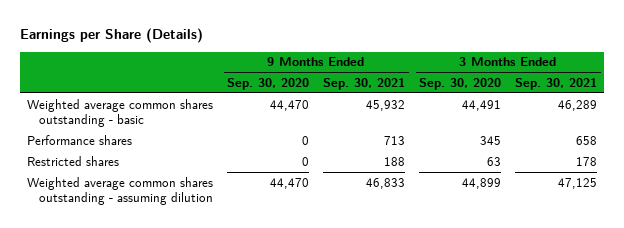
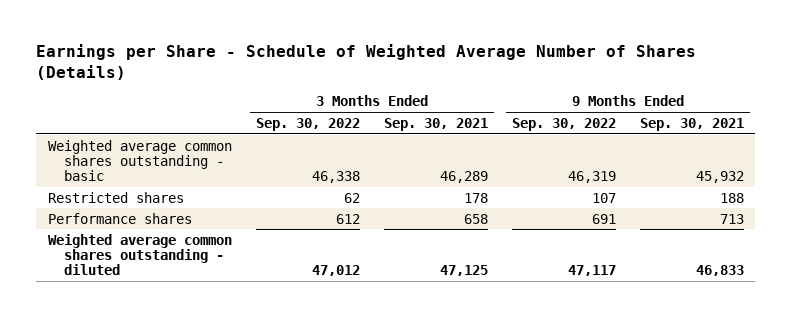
- Earnings per Share (Details)
+ Earnings per Share - Schedule of Weighted Average Number of Shares (Details)
- | 9 Months Ended Sep. 30, 2020 | 9 Months Ended Sep. 30, 2021 | 3 Months Ended Sep. 30, 2020 | 3 Months Ended Sep. 30, 2021
+ | 3 Months Ended Sep. 30, 2022 | 3 Months Ended Sep. 30, 2021 | 9 Months Ended Sep. 30, 2022 | 9 Months Ended Sep. 30, 2021
- Weighted average common shares outstanding - assuming dilution | 44,470 | 46,833 | 44,899 | 47,125
moved down: Performance shares | 612 | 658 | 691 | 713
+ Weighted average common shares outstanding - diluted | 47,012 | 47,125 | 47,117 | 46,833

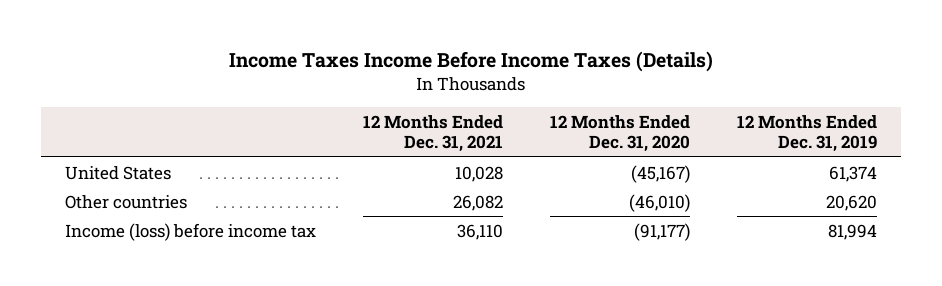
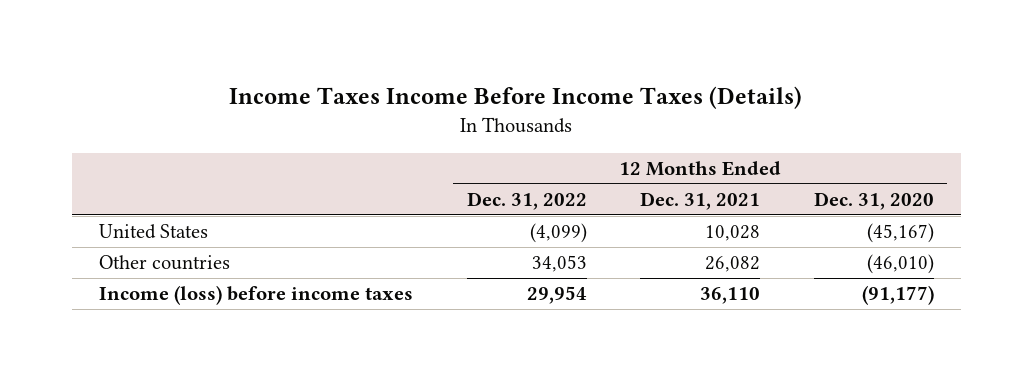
- | 12 Months Ended Dec. 31, 2021 | 12 Months Ended Dec. 31, 2020 | 12 Months Ended Dec. 31, 2019
+ | 12 Months Ended Dec. 31, 2022 | 12 Months Ended Dec. 31, 2021 | 12 Months Ended Dec. 31, 2020
- Income (loss) before income tax | 36,110 | (91,177) | 81,994
+ Income (loss) before income taxes | 29,954 | 36,110 | (91,177)

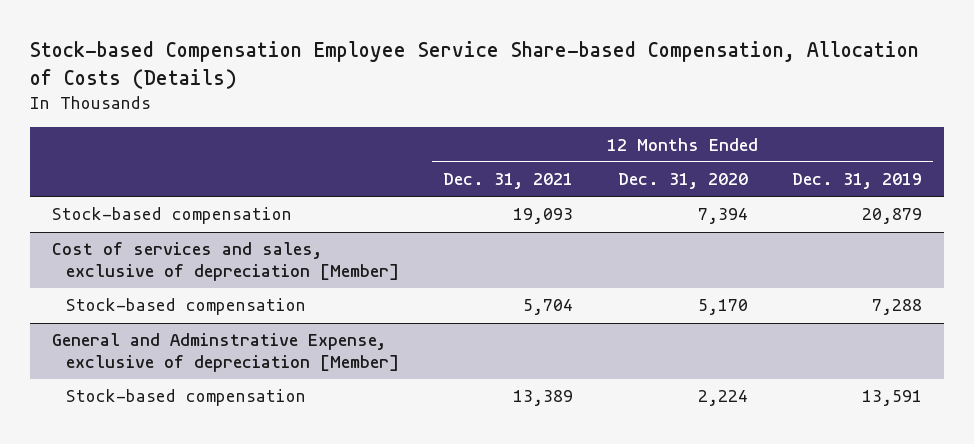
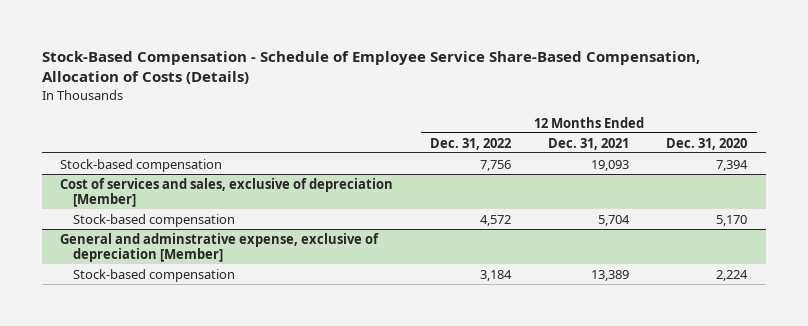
- Stock-based Compensation Employee Service Share-based Compensation, Allocation of Costs (Details)
+ Stock-Based Compensation - Schedule of Employee Service Share-Based Compensation, Allocation of Costs (Details)
- | 12 Months Ended Dec. 31, 2021 | 12 Months Ended Dec. 31, 2020 | 12 Months Ended Dec. 31, 2019
+ | 12 Months Ended Dec. 31, 2022 | 12 Months Ended Dec. 31, 2021 | 12 Months Ended Dec. 31, 2020
- General and Adminstrative Expense, exclusive of depreciation [Member]
+ General and adminstrative expense, exclusive of depreciation [Member]

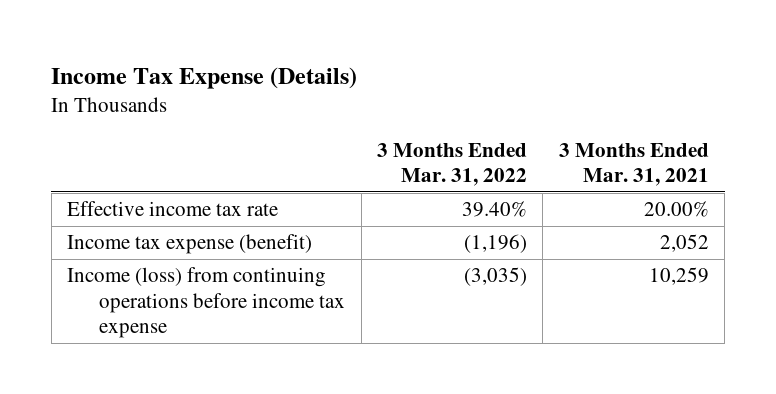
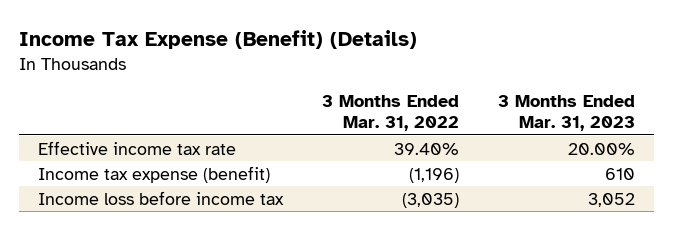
- Income Tax Expense (Details)
+ Income Tax Expense (Benefit) (Details)
- | 3 Months Ended Mar. 31, 2022 | 3 Months Ended Mar. 31, 2021
+ | 3 Months Ended Mar. 31, 2022 | 3 Months Ended Mar. 31, 2023
- Income (loss) from continuing operations before income tax expense | (3,035) | 10,259
+ Income loss before income tax | (3,035) | 3,052

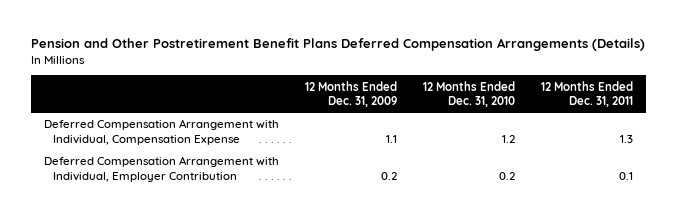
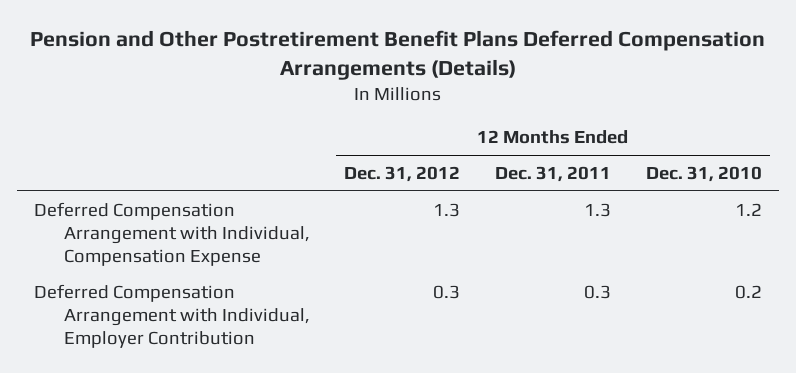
- | 12 Months Ended Dec. 31, 2009 | 12 Months Ended Dec. 31, 2010 | 12 Months Ended Dec. 31, 2011
+ | 12 Months Ended Dec. 31, 2012 | 12 Months Ended Dec. 31, 2011 | 12 Months Ended Dec. 31, 2010
- Deferred Compensation Arrangement with Individual, Employer Contribution | 0.2 | 0.2 | 0.1
+ Deferred Compensation Arrangement with Individual, Employer Contribution | 0.3 | 0.3 | 0.2

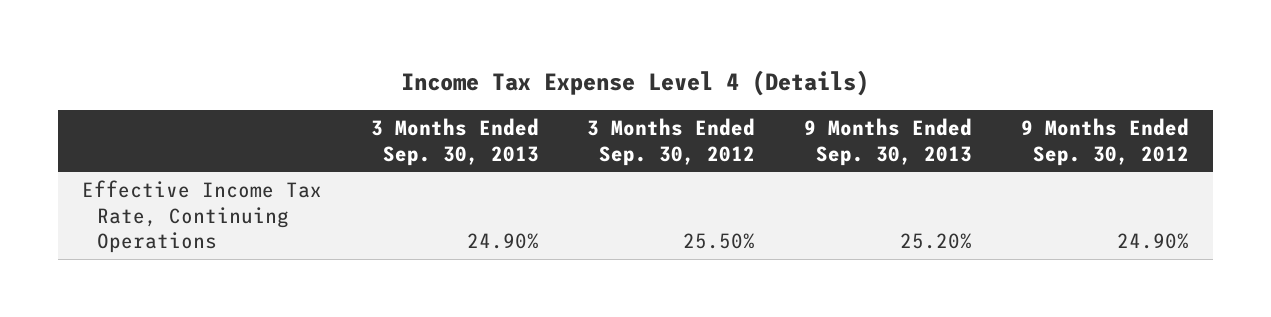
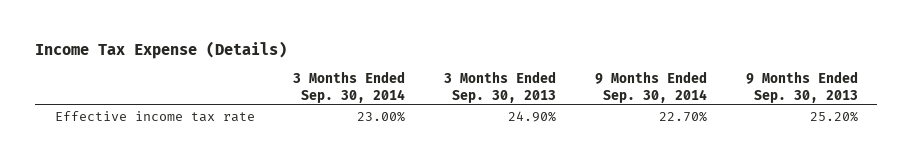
- Income Tax Expense Level 4 (Details)
+ Income Tax Expense (Details)
- | 3 Months Ended Sep. 30, 2013 | 3 Months Ended Sep. 30, 2012 | 9 Months Ended Sep. 30, 2013 | 9 Months Ended Sep. 30, 2012
+ | 3 Months Ended Sep. 30, 2014 | 3 Months Ended Sep. 30, 2013 | 9 Months Ended Sep. 30, 2014 | 9 Months Ended Sep. 30, 2013
- Effective Income Tax Rate, Continuing Operations | 24.90% | 25.50% | 25.20% | 24.90%
+ Effective income tax rate | 23.00% | 24.90% | 22.70% | 25.20%

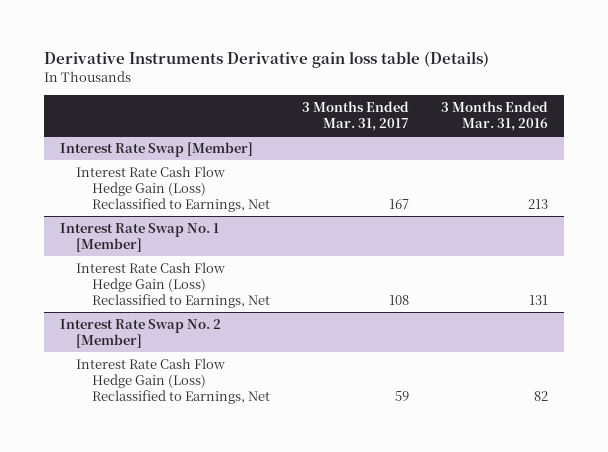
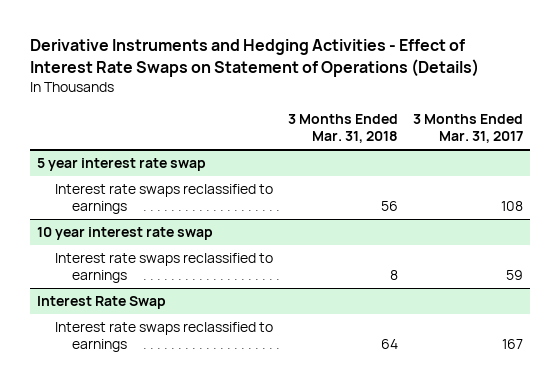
- Derivative Instruments Derivative gain loss table (Details)
+ Derivative Instruments and Hedging Activities - Effect of Interest Rate Swaps on Statement of Operations (Details)
- | 3 Months Ended Mar. 31, 2017 | 3 Months Ended Mar. 31, 2016
+ | 3 Months Ended Mar. 31, 2018 | 3 Months Ended Mar. 31, 2017
- Interest Rate Swap [Member]
- Interest Rate Cash Flow Hedge Gain (Loss) Reclassified to Earnings, Net | 167 | 213
- Interest Rate Swap No. 1 [Member]
- Interest Rate Cash Flow Hedge Gain (Loss) Reclassified to Earnings, Net | 108 | 131
- Interest Rate Swap No. 2 [Member]
- Interest Rate Cash Flow Hedge Gain (Loss) Reclassified to Earnings, Net | 59 | 82
+ 5 year interest rate swap
+ Interest rate swaps reclassified to earnings | 56 | 108
+ 10 year interest rate swap
+ Interest rate swaps reclassified to earnings | 8 | 59
+ Interest Rate Swap
+ Interest rate swaps reclassified to earnings | 64 | 167

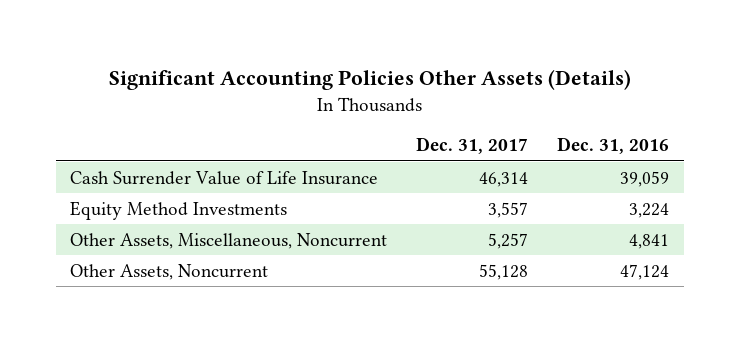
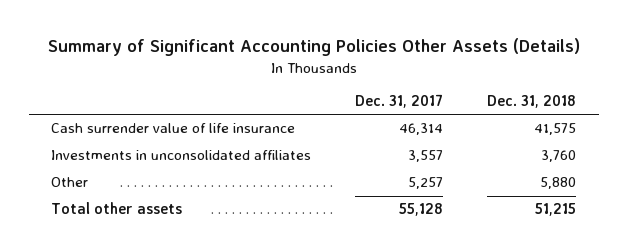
- Significant Accounting Policies Other Assets (Details)
+ Summary of Significant Accounting Policies Other Assets (Details)
- | Dec. 31, 2017 | Dec. 31, 2016
+ | Dec. 31, 2017 | Dec. 31, 2018
- Cash Surrender Value of Life Insurance | 46,314 | 39,059
- Equity Method Investments | 3,557 | 3,224
- Other Assets, Miscellaneous, Noncurrent | 5,257 | 4,841
- Other Assets, Noncurrent | 55,128 | 47,124
+ Cash surrender value of life insurance | 46,314 | 41,575
+ Investments in unconsolidated affiliates | 3,557 | 3,760
+ Other | 5,257 | 5,880
+ Total other assets | 55,128 | 51,215

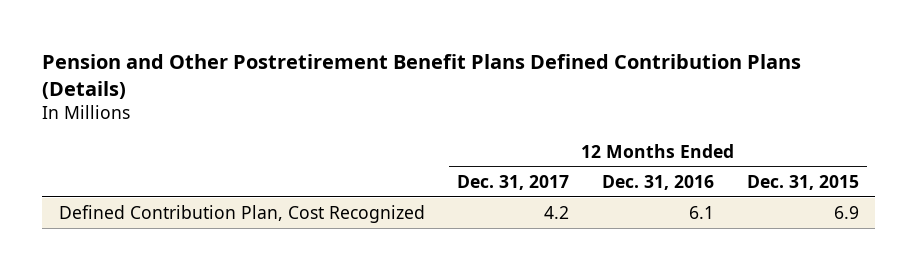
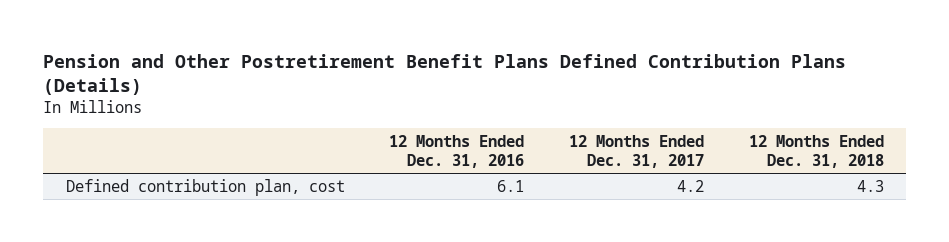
- | 12 Months Ended Dec. 31, 2017 | 12 Months Ended Dec. 31, 2016 | 12 Months Ended Dec. 31, 2015
+ | 12 Months Ended Dec. 31, 2016 | 12 Months Ended Dec. 31, 2017 | 12 Months Ended Dec. 31, 2018
- Defined Contribution Plan, Cost Recognized | 4.2 | 6.1 | 6.9
+ Defined contribution plan, cost | 6.1 | 4.2 | 4.3

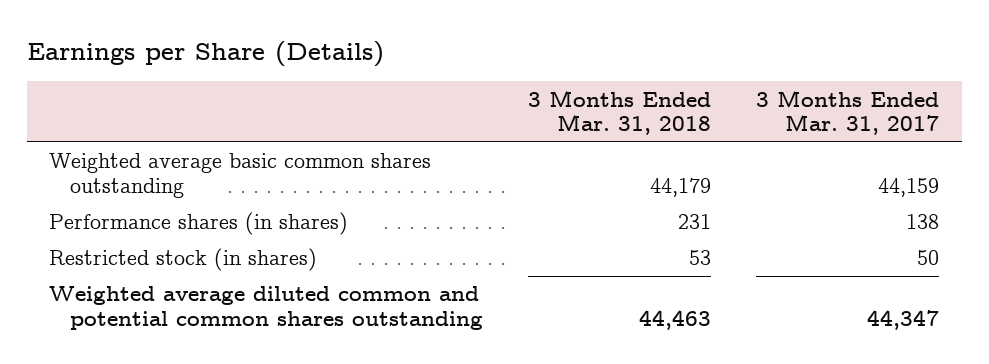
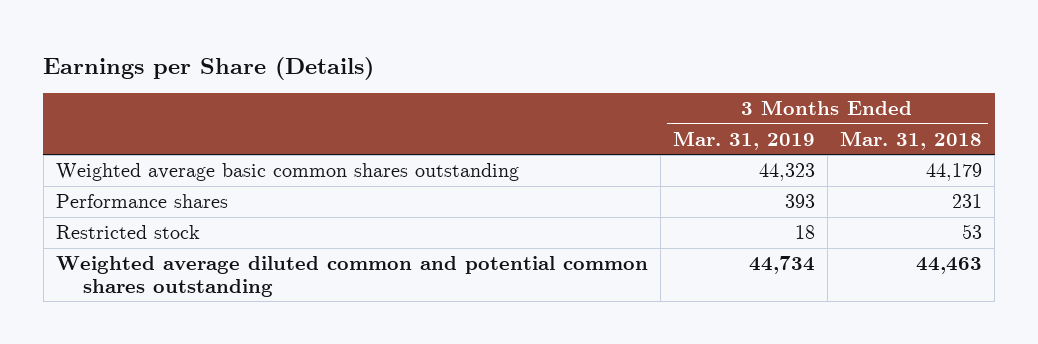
- | 3 Months Ended Mar. 31, 2018 | 3 Months Ended Mar. 31, 2017
+ | 3 Months Ended Mar. 31, 2019 | 3 Months Ended Mar. 31, 2018
- Performance shares (in shares) | 231 | 138
- Restricted stock (in shares) | 53 | 50
+ Performance shares | 393 | 231
+ Restricted stock | 18 | 53

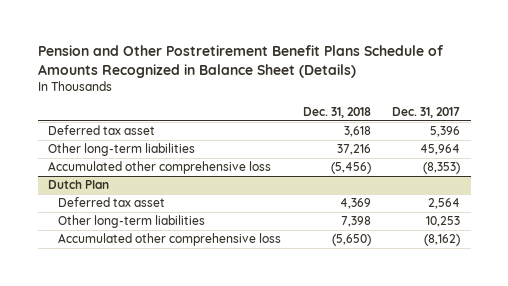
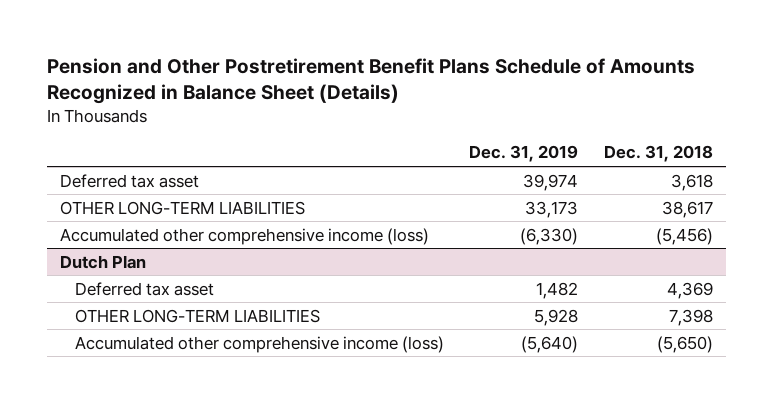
- | Dec. 31, 2018 | Dec. 31, 2017
+ | Dec. 31, 2019 | Dec. 31, 2018
- Other long-term liabilities | 37,216 | 45,964
- Accumulated other comprehensive loss | (5,456) | (8,353)
+ OTHER LONG-TERM LIABILITIES | 33,173 | 38,617
+ Accumulated other comprehensive income (loss) | (6,330) | (5,456)
@ Dutch Plan
- Other long-term liabilities | 7,398 | 10,253
- Accumulated other comprehensive loss | (5,650) | (8,162)
+ OTHER LONG-TERM LIABILITIES | 5,928 | 7,398
+ Accumulated other comprehensive income (loss) | (5,640) | (5,650)

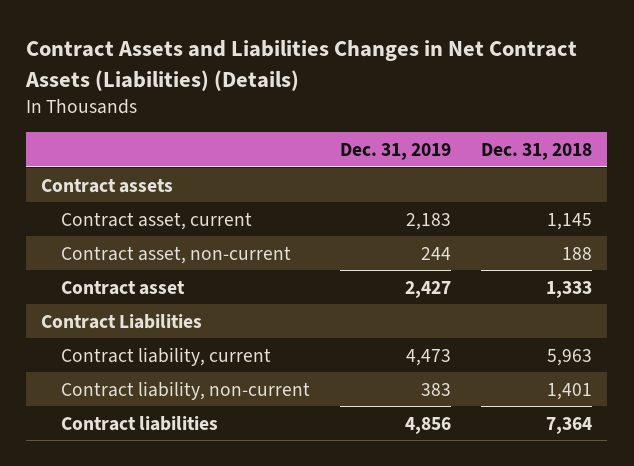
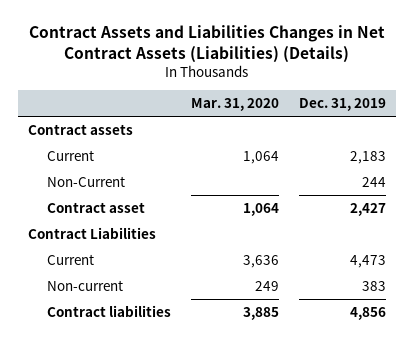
- | Dec. 31, 2019 | Dec. 31, 2018
+ | Mar. 31, 2020 | Dec. 31, 2019
- Contract asset, current | 2,183 | 1,145
- Contract asset, non-current | 244 | 188
+ Current | 1,064 | 2,183
+ Non-Current | | 244
- Contract liability, current | 4,473 | 5,963
- Contract liability, non-current | 383 | 1,401
+ Current | 3,636 | 4,473
+ Non-current | 249 | 383

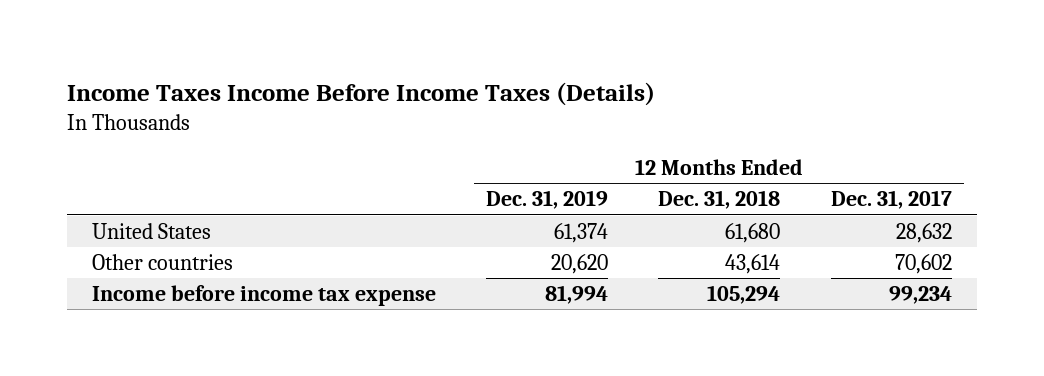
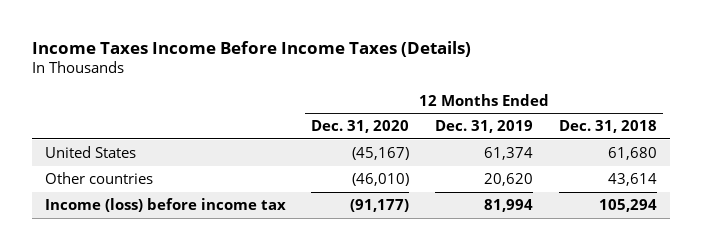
- | 12 Months Ended Dec. 31, 2019 | 12 Months Ended Dec. 31, 2018 | 12 Months Ended Dec. 31, 2017
+ | 12 Months Ended Dec. 31, 2020 | 12 Months Ended Dec. 31, 2019 | 12 Months Ended Dec. 31, 2018
- Income before income tax expense | 81,994 | 105,294 | 99,234
+ Income (loss) before income tax | (91,177) | 81,994 | 105,294

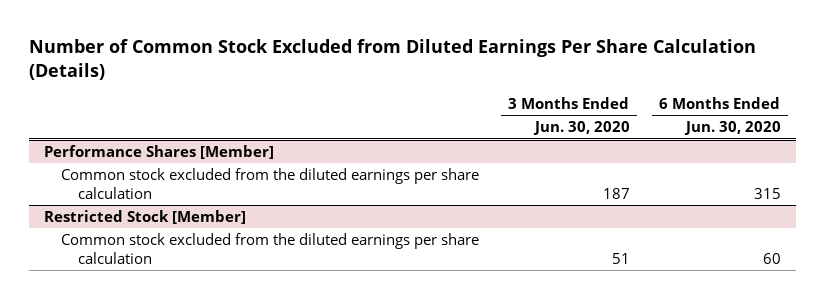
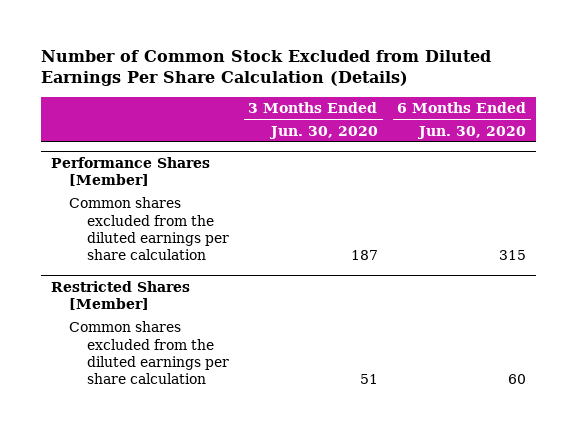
@ Performance Shares [Member]
- Common stock excluded from the diluted earnings per share calculation | 187 | 315
- Restricted Stock [Member]
- Common stock excluded from the diluted earnings per share calculation | 51 | 60
@ Performance Shares [Member]
+ Common shares excluded from the diluted earnings per share calculation | 187 | 315
+ Restricted Shares [Member]
+ Common shares excluded from the diluted earnings per share calculation | 51 | 60

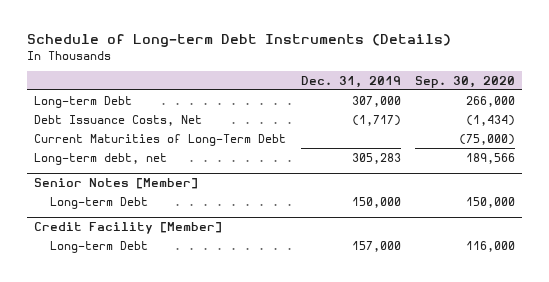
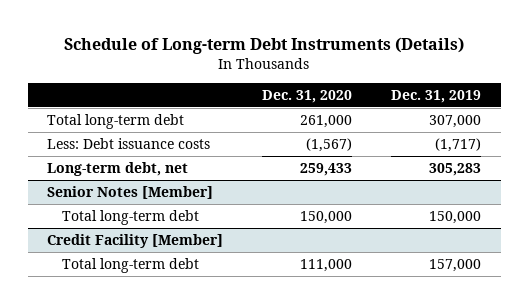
- | Dec. 31, 2019 | Sep. 30, 2020
+ | Dec. 31, 2020 | Dec. 31, 2019
- Long-term Debt | 307,000 | 266,000
- Debt Issuance Costs, Net | (1,717) | (1,434)
- Current Maturities of Long-Term Debt | | (75,000)
+ Total long-term debt | 261,000 | 307,000
+ Less: Debt issuance costs | (1,567) | (1,717)
@ Senior Notes [Member]
- Long-term Debt | 150,000 | 150,000
+ Total long-term debt | 150,000 | 150,000
@ Credit Facility [Member]
- Long-term Debt | 157,000 | 116,000
+ Total long-term debt | 111,000 | 157,000

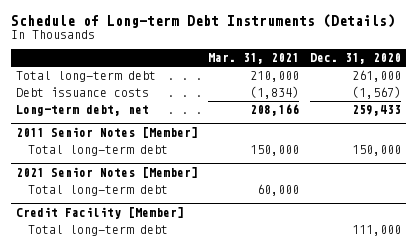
- | Dec. 31, 2020 | Dec. 31, 2019
+ | Mar. 31, 2021 | Dec. 31, 2020
- Less: Debt issuance costs | (1,567) | (1,717)
+ Debt issuance costs | (1,834) | (1,567)
- Senior Notes [Member]
+ 2011 Senior Notes [Member]
+ 2021 Senior Notes [Member]
+ Total long-term debt | 60,000 |

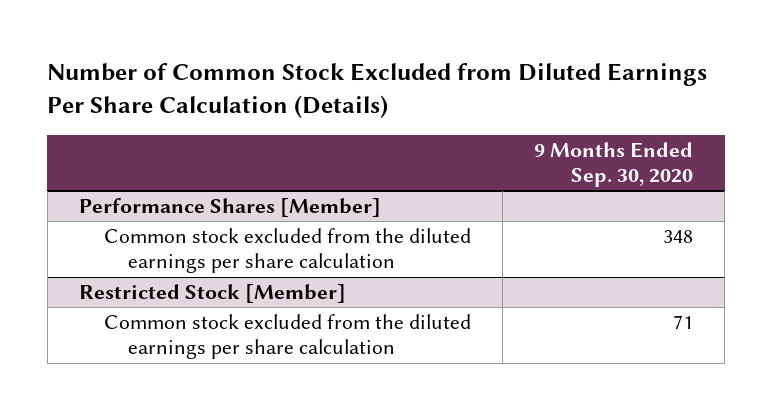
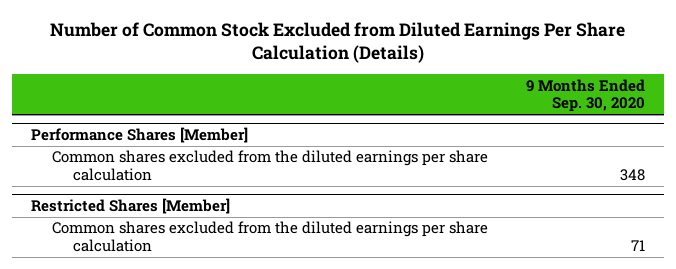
@ Performance Shares [Member]
- Common stock excluded from the diluted earnings per share calculation | 348
- Restricted Stock [Member]
- Common stock excluded from the diluted earnings per share calculation | 71
@ Performance Shares [Member]
+ Common shares excluded from the diluted earnings per share calculation | 348
+ Restricted Shares [Member]
+ Common shares excluded from the diluted earnings per share calculation | 71

